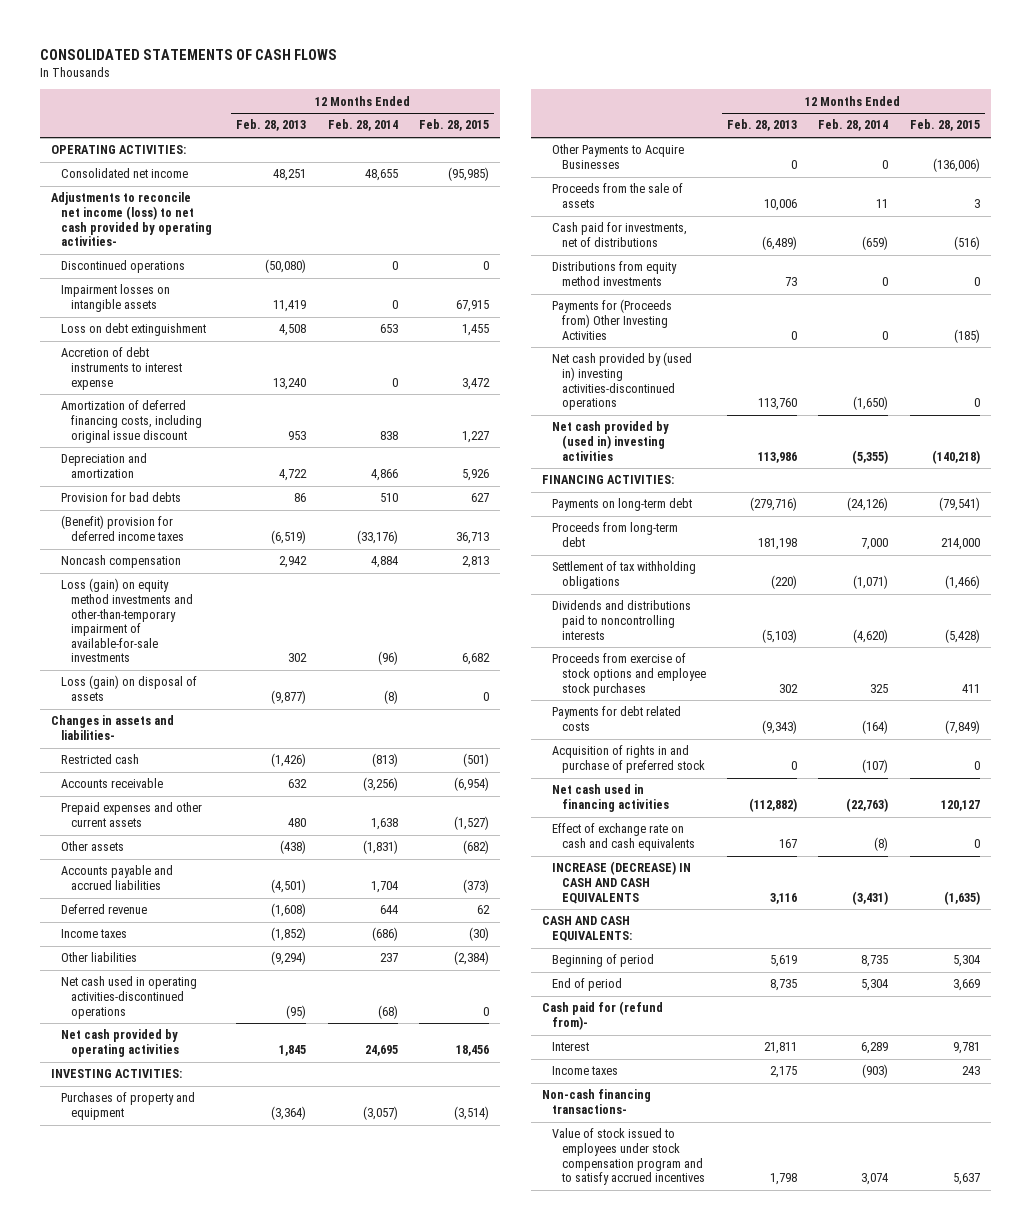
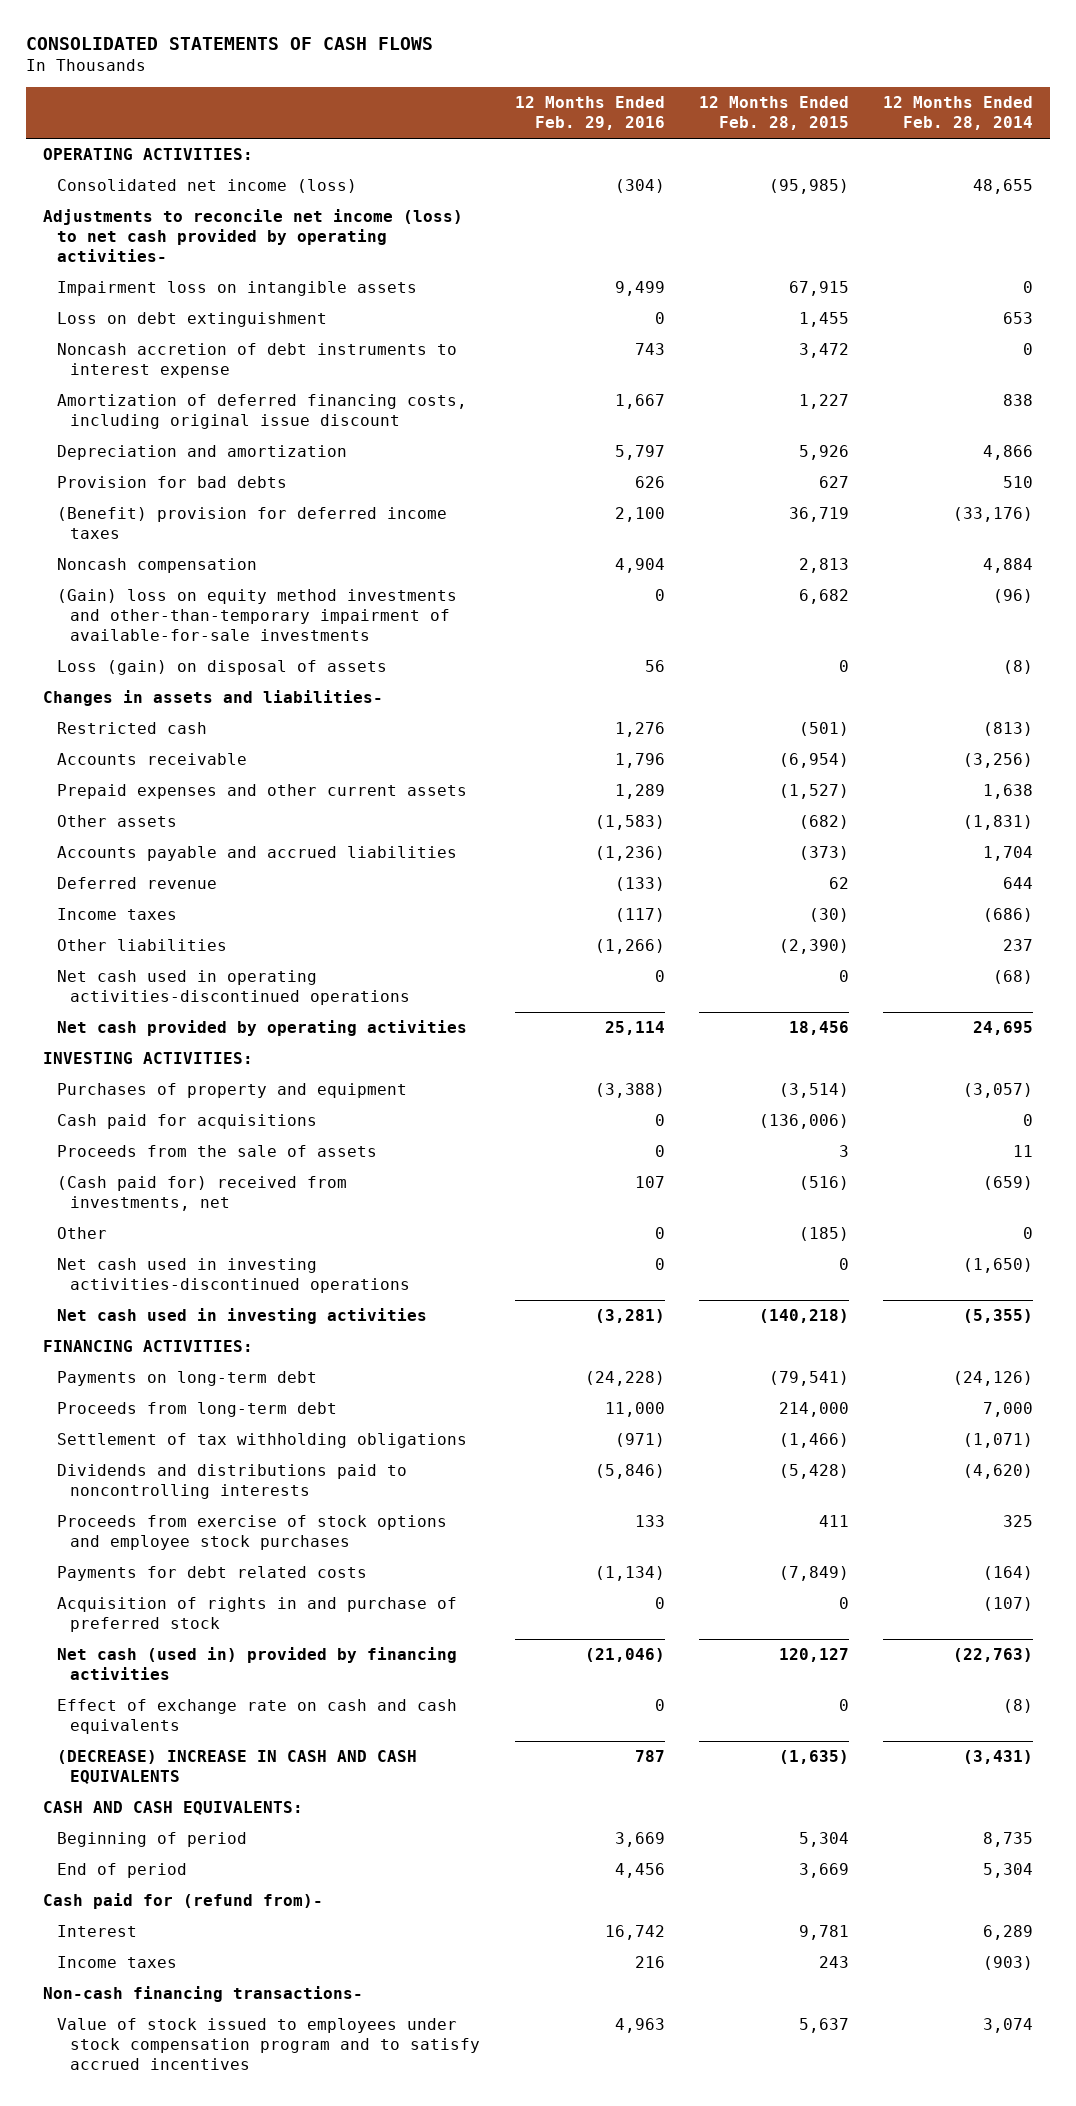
- | 12 Months Ended Feb. 28, 2013 | 12 Months Ended Feb. 28, 2014 | 12 Months Ended Feb. 28, 2015
+ | 12 Months Ended Feb. 29, 2016 | 12 Months Ended Feb. 28, 2015 | 12 Months Ended Feb. 28, 2014
- Consolidated net income | 48,251 | 48,655 | (95,985)
+ Consolidated net income (loss) | (304) | (95,985) | 48,655
- Discontinued operations | (50,080) | 0 | 0
- Impairment losses on intangible assets | 11,419 | 0 | 67,915
+ Impairment loss on intangible assets | 9,499 | 67,915 | 0
- Accretion of debt instruments to interest expense | 13,240 | 0 | 3,472
+ Noncash accretion of debt instruments to interest expense | 743 | 3,472 | 0
- (Benefit) provision for deferred income taxes | (6,519) | (33,176) | 36,713
+ (Benefit) provision for deferred income taxes | 2,100 | 36,719 | (33,176)
- Loss (gain) on equity method investments and other-than-temporary impairment of available-for-sale investments | 302 | (96) | 6,682
+ (Gain) loss on equity method investments and other-than-temporary impairment of available-for-sale investments | 0 | 6,682 | (96)
- Other liabilities | (9,294) | 237 | (2,384)
+ Other liabilities | (1,266) | (2,390) | 237
- Other Payments to Acquire Businesses | 0 | 0 | (136,006)
+ Cash paid for acquisitions | 0 | (136,006) | 0
- Cash paid for investments, net of distributions | (6,489) | (659) | (516)
- Distributions from equity method investments | 73 | 0 | 0
- Payments for (Proceeds from) Other Investing Activities | 0 | 0 | (185)
- Net cash provided by (used in) investing activities-discontinued operations | 113,760 | (1,650) | 0
- Net cash provided by (used in) investing activities | 113,986 | (5,355) | (140,218)
+ (Cash paid for) received from investments, net | 107 | (516) | (659)
+ Other | 0 | (185) | 0
+ Net cash used in investing activities-discontinued operations | 0 | 0 | (1,650)
+ Net cash used in investing activities | (3,281) | (140,218) | (5,355)
- Net cash used in financing activities | (112,882) | (22,763) | 120,127
+ Net cash (used in) provided by financing activities | (21,046) | 120,127 | (22,763)
- INCREASE (DECREASE) IN CASH AND CASH EQUIVALENTS | 3,116 | (3,431) | (1,635)
+ (DECREASE) INCREASE IN CASH AND CASH EQUIVALENTS | 787 | (1,635) | (3,431)

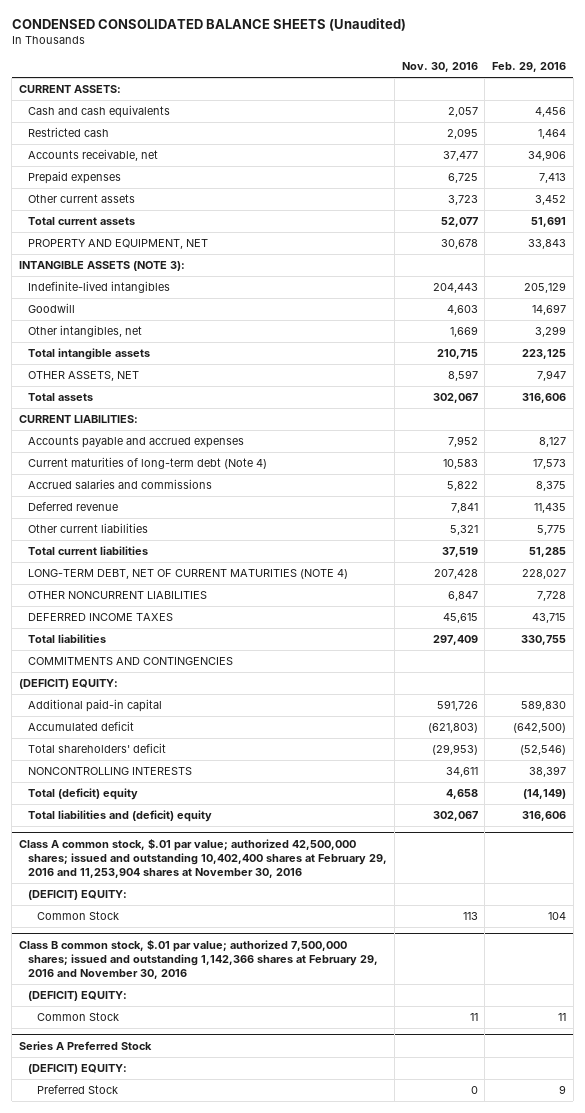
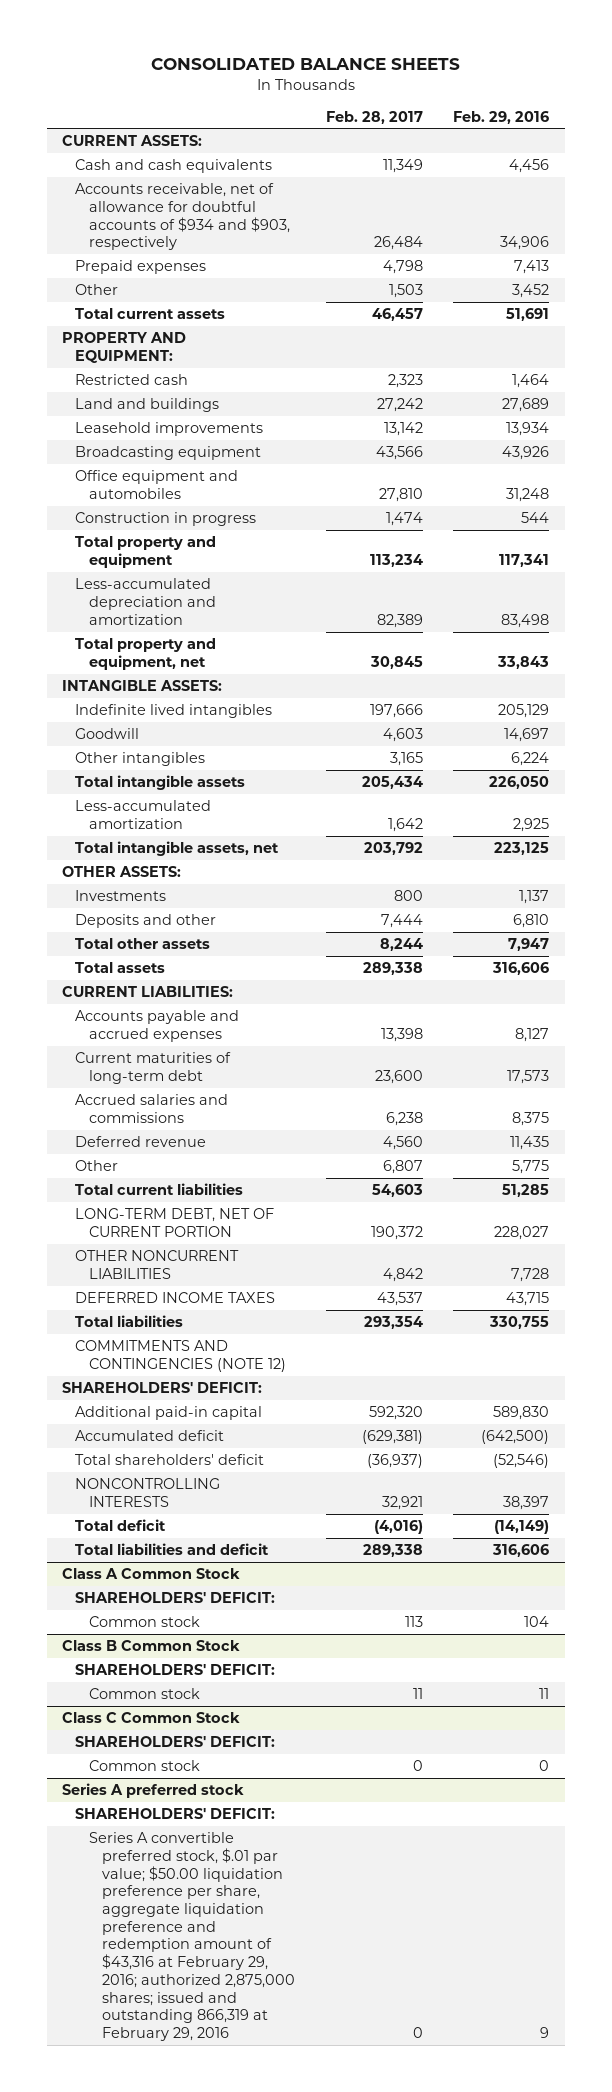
- CONDENSED CONSOLIDATED BALANCE SHEETS (Unaudited)
+ CONSOLIDATED BALANCE SHEETS
- | Nov. 30, 2016 | Feb. 29, 2016
+ | Feb. 28, 2017 | Feb. 29, 2016
- Accounts receivable, net | 37,477 | 34,906
+ Accounts receivable, net of allowance for doubtful accounts of $934 and $903, respectively | 26,484 | 34,906
- Other current assets | 3,723 | 3,452
+ Other | 1,503 | 3,452
- PROPERTY AND EQUIPMENT, NET | 30,678 | 33,843
- INTANGIBLE ASSETS (NOTE 3):
- Indefinite-lived intangibles | 204,443 | 205,129
+ PROPERTY AND EQUIPMENT:
moved down: Restricted cash | 2,323 | 1,464
+ Land and buildings | 27,242 | 27,689
+ Leasehold improvements | 13,142 | 13,934
+ Broadcasting equipment | 43,566 | 43,926
+ Office equipment and automobiles | 27,810 | 31,248
+ Construction in progress | 1,474 | 544
+ Total property and equipment | 113,234 | 117,341
+ Less-accumulated depreciation and amortization | 82,389 | 83,498
+ Total property and equipment, net | 30,845 | 33,843
+ INTANGIBLE ASSETS:
+ Indefinite lived intangibles | 197,666 | 205,129
- Other intangibles, net | 1,669 | 3,299
- Total intangible assets | 210,715 | 223,125
- OTHER ASSETS, NET | 8,597 | 7,947
+ Other intangibles | 3,165 | 6,224
+ Total intangible assets | 205,434 | 226,050
+ Less-accumulated amortization | 1,642 | 2,925
+ Total intangible assets, net | 203,792 | 223,125
+ OTHER ASSETS:
+ Investments | 800 | 1,137
+ Deposits and other | 7,444 | 6,810
+ Total other assets | 8,244 | 7,947
- Current maturities of long-term debt (Note 4) | 10,583 | 17,573
+ Current maturities of long-term debt | 23,600 | 17,573
- Other current liabilities | 5,321 | 5,775
+ Other | 6,807 | 5,775
- LONG-TERM DEBT, NET OF CURRENT MATURITIES (NOTE 4) | 207,428 | 228,027
+ LONG-TERM DEBT, NET OF CURRENT PORTION | 190,372 | 228,027
- COMMITMENTS AND CONTINGENCIES
- (DEFICIT) EQUITY:
+ COMMITMENTS AND CONTINGENCIES (NOTE 12)
+ SHAREHOLDERS' DEFICIT:
- Total (deficit) equity | 4,658 | (14,149)
- Total liabilities and (deficit) equity | 302,067 | 316,606
- Class A common stock, $.01 par value; authorized 42,500,000 shares; issued and outstanding 10,402,400 shares at February 29, 2016 and 11,253,904 shares at November 30, 2016
- (DEFICIT) EQUITY:
- Common Stock | 113 | 104
- Class B common stock, $.01 par value; authorized 7,500,000 shares; issued and outstanding 1,142,366 shares at February 29, 2016 and November 30, 2016
- (DEFICIT) EQUITY:
- Common Stock | 11 | 11
- Series A Preferred Stock
- (DEFICIT) EQUITY:
- Preferred Stock | 0 | 9
+ Total deficit | (4,016) | (14,149)
+ Total liabilities and deficit | 289,338 | 316,606
+ Class A Common Stock
+ SHAREHOLDERS' DEFICIT:
+ Common stock | 113 | 104
+ Class B Common Stock
+ SHAREHOLDERS' DEFICIT:
+ Common stock | 11 | 11
+ Class C Common Stock
+ SHAREHOLDERS' DEFICIT:
+ Common stock | 0 | 0
+ Series A preferred stock
+ SHAREHOLDERS' DEFICIT:
+ Series A convertible preferred stock, $.01 par value; $50.00 liquidation preference per share, aggregate liquidation preference and redemption amount of $43,316 at February 29, 2016; authorized 2,875,000 shares; issued and outstanding 866,319 at February 29, 2016 | 0 | 9

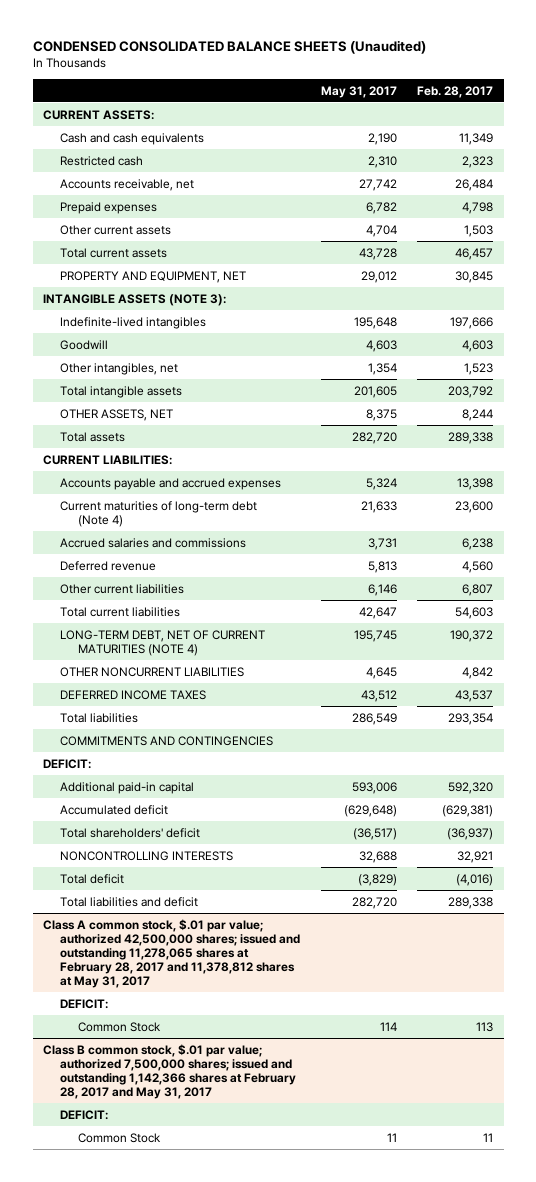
- CONSOLIDATED BALANCE SHEETS
+ CONDENSED CONSOLIDATED BALANCE SHEETS (Unaudited)
- | Feb. 28, 2017 | Feb. 29, 2016
+ | May 31, 2017 | Feb. 28, 2017
- Accounts receivable, net of allowance for doubtful accounts of $934 and $903, respectively | 26,484 | 34,906
moved up: Restricted cash | 2,310 | 2,323
+ Accounts receivable, net | 27,742 | 26,484
- Other | 1,503 | 3,452
+ Other current assets | 4,704 | 1,503
- PROPERTY AND EQUIPMENT:
- Land and buildings | 27,242 | 27,689
- Leasehold improvements | 13,142 | 13,934
- Broadcasting equipment | 43,566 | 43,926
- Office equipment and automobiles | 27,810 | 31,248
- Construction in progress | 1,474 | 544
- Total property and equipment | 113,234 | 117,341
- Less-accumulated depreciation and amortization | 82,389 | 83,498
- Total property and equipment, net | 30,845 | 33,843
- INTANGIBLE ASSETS:
- Indefinite lived intangibles | 197,666 | 205,129
+ PROPERTY AND EQUIPMENT, NET | 29,012 | 30,845
+ INTANGIBLE ASSETS (NOTE 3):
+ Indefinite-lived intangibles | 195,648 | 197,666
- Other intangibles | 3,165 | 6,224
- Total intangible assets | 205,434 | 226,050
- Less-accumulated amortization | 1,642 | 2,925
- Total intangible assets, net | 203,792 | 223,125
- OTHER ASSETS:
- Investments | 800 | 1,137
- Deposits and other | 7,444 | 6,810
- Total other assets | 8,244 | 7,947
+ Other intangibles, net | 1,354 | 1,523
+ Total intangible assets | 201,605 | 203,792
+ OTHER ASSETS, NET | 8,375 | 8,244
- Current maturities of long-term debt | 23,600 | 17,573
+ Current maturities of long-term debt (Note 4) | 21,633 | 23,600
- Other | 6,807 | 5,775
+ Other current liabilities | 6,146 | 6,807
- LONG-TERM DEBT, NET OF CURRENT PORTION | 190,372 | 228,027
+ LONG-TERM DEBT, NET OF CURRENT MATURITIES (NOTE 4) | 195,745 | 190,372
- COMMITMENTS AND CONTINGENCIES (NOTE 12)
- SHAREHOLDERS' DEFICIT:
+ COMMITMENTS AND CONTINGENCIES
+ DEFICIT:
- Class A Common Stock
- SHAREHOLDERS' DEFICIT:
- Common stock | 113 | 104
- Class B Common Stock
- SHAREHOLDERS' DEFICIT:
- Common stock | 11 | 11
- Class C Common Stock
- SHAREHOLDERS' DEFICIT:
- Common stock | 0 | 0
- Series A preferred stock
- SHAREHOLDERS' DEFICIT:
- Series A convertible preferred stock, $.01 par value; $50.00 liquidation preference per share, aggregate liquidation preference and redemption amount of $43,316 at February 29, 2016; authorized 2,875,000 shares; issued and outstanding 866,319 at February 29, 2016 | 0 | 9
+ Class A common stock, $.01 par value; authorized 42,500,000 shares; issued and outstanding 11,278,065 shares at February 28, 2017 and 11,378,812 shares at May 31, 2017
+ DEFICIT:
+ Common Stock | 114 | 113
+ Class B common stock, $.01 par value; authorized 7,500,000 shares; issued and outstanding 1,142,366 shares at February 28, 2017 and May 31, 2017
+ DEFICIT:
+ Common Stock | 11 | 11

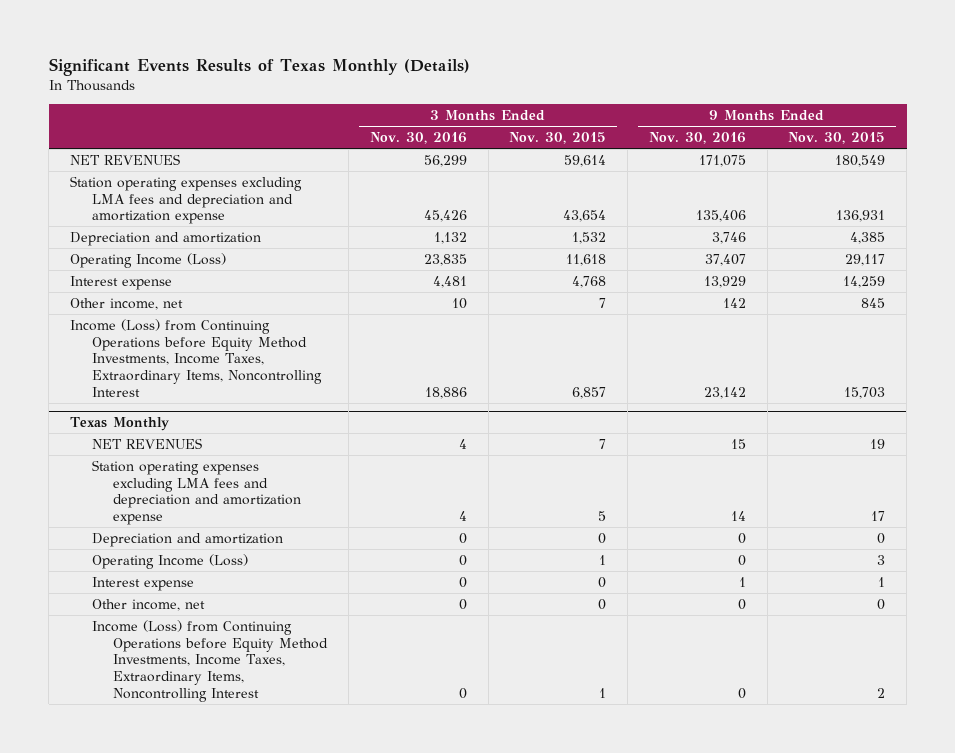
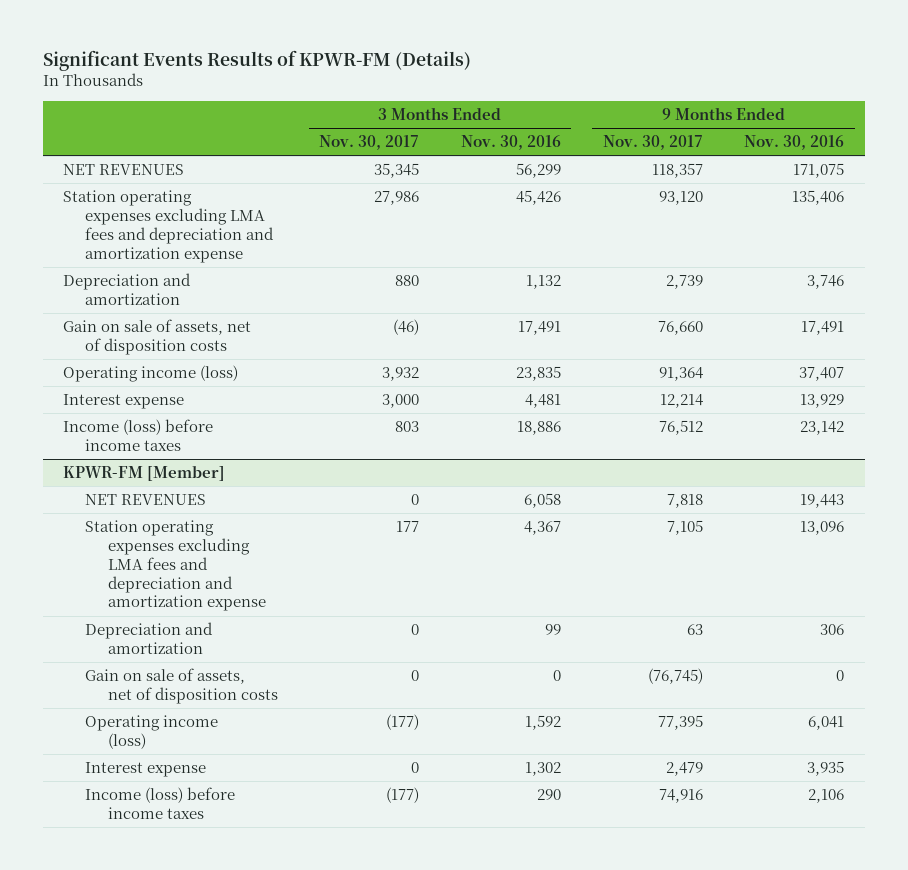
- Significant Events Results of Texas Monthly (Details)
+ Significant Events Results of KPWR-FM (Details)
- | 3 Months Ended Nov. 30, 2016 | 3 Months Ended Nov. 30, 2015 | 9 Months Ended Nov. 30, 2016 | 9 Months Ended Nov. 30, 2015
+ | 3 Months Ended Nov. 30, 2017 | 3 Months Ended Nov. 30, 2016 | 9 Months Ended Nov. 30, 2017 | 9 Months Ended Nov. 30, 2016
- Operating Income (Loss) | 23,835 | 11,618 | 37,407 | 29,117
+ Gain on sale of assets, net of disposition costs | (46) | 17,491 | 76,660 | 17,491
+ Operating income (loss) | 3,932 | 23,835 | 91,364 | 37,407
- Other income, net | 10 | 7 | 142 | 845
- Income (Loss) from Continuing Operations before Equity Method Investments, Income Taxes, Extraordinary Items, Noncontrolling Interest | 18,886 | 6,857 | 23,142 | 15,703
- Texas Monthly
- NET REVENUES | 4 | 7 | 15 | 19
- Station operating expenses excluding LMA fees and depreciation and amortization expense | 4 | 5 | 14 | 17
- Depreciation and amortization | 0 | 0 | 0 | 0
- Operating Income (Loss) | 0 | 1 | 0 | 3
- Interest expense | 0 | 0 | 1 | 1
- Other income, net | 0 | 0 | 0 | 0
- Income (Loss) from Continuing Operations before Equity Method Investments, Income Taxes, Extraordinary Items, Noncontrolling Interest | 0 | 1 | 0 | 2
+ Income (loss) before income taxes | 803 | 18,886 | 76,512 | 23,142
+ KPWR-FM [Member]
+ NET REVENUES | 0 | 6,058 | 7,818 | 19,443
+ Station operating expenses excluding LMA fees and depreciation and amortization expense | 177 | 4,367 | 7,105 | 13,096
+ Depreciation and amortization | 0 | 99 | 63 | 306
+ Gain on sale of assets, net of disposition costs | 0 | 0 | (76,745) | 0
+ Operating income (loss) | (177) | 1,592 | 77,395 | 6,041
+ Interest expense | 0 | 1,302 | 2,479 | 3,935
+ Income (loss) before income taxes | (177) | 290 | 74,916 | 2,106

